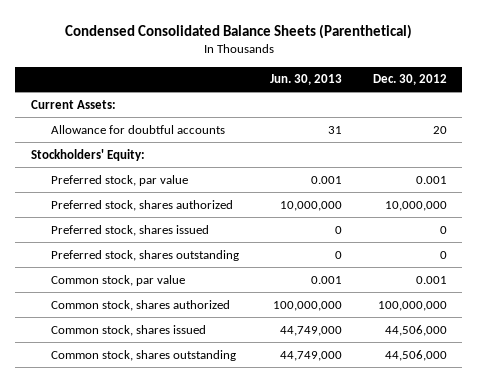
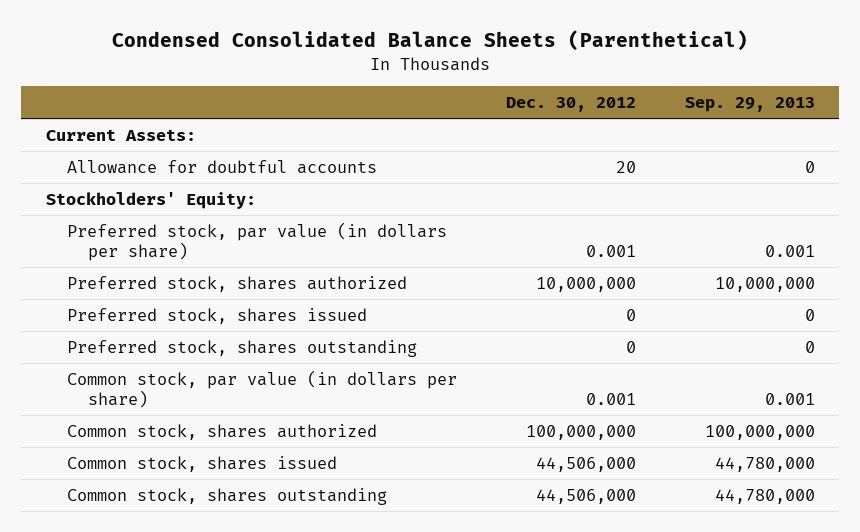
- | Jun. 30, 2013 | Dec. 30, 2012
+ | Dec. 30, 2012 | Sep. 29, 2013
- Preferred stock, par value | 0.001 | 0.001
+ Preferred stock, par value (in dollars per share) | 0.001 | 0.001
- Common stock, par value | 0.001 | 0.001
+ Common stock, par value (in dollars per share) | 0.001 | 0.001

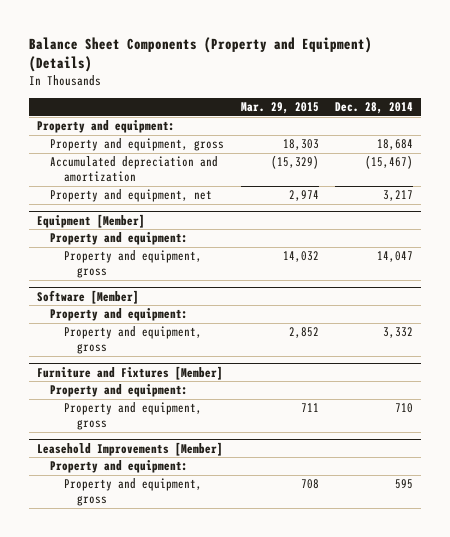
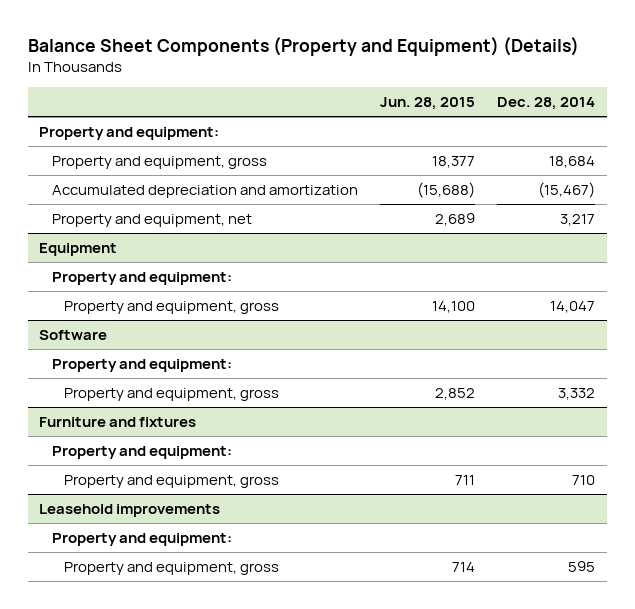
- | Mar. 29, 2015 | Dec. 28, 2014
+ | Jun. 28, 2015 | Dec. 28, 2014
- Equipment [Member]
+ Equipment
- Software [Member]
+ Software
- Furniture and Fixtures [Member]
+ Furniture and fixtures
- Leasehold Improvements [Member]
+ Leasehold improvements

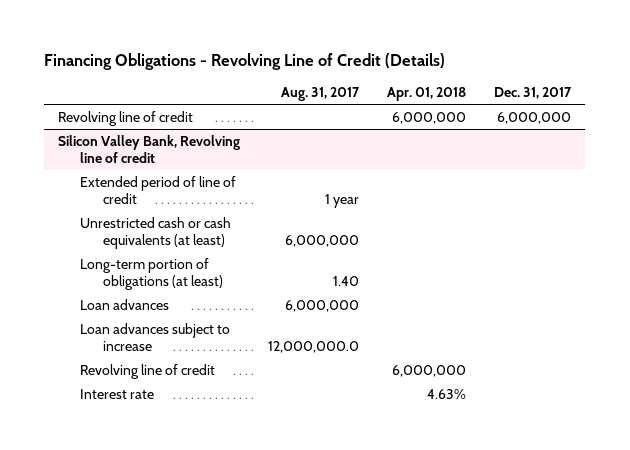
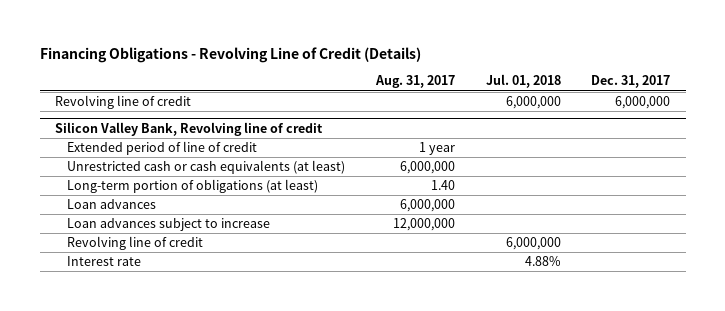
- | Aug. 31, 2017 | Apr. 01, 2018 | Dec. 31, 2017
+ | Aug. 31, 2017 | Jul. 01, 2018 | Dec. 31, 2017
@ Silicon Valley Bank, Revolving line of credit
- Loan advances subject to increase | 12,000,000.0 | |
+ Loan advances subject to increase | 12,000,000 | |

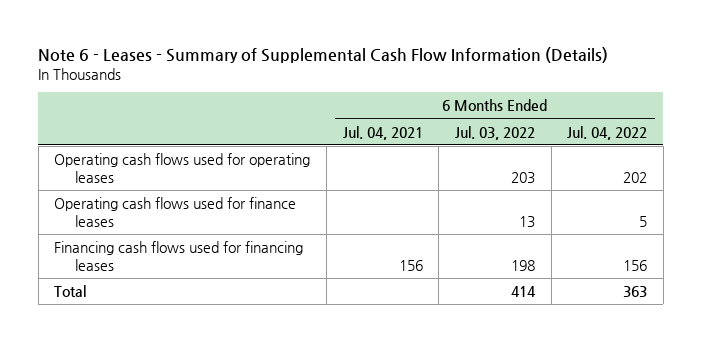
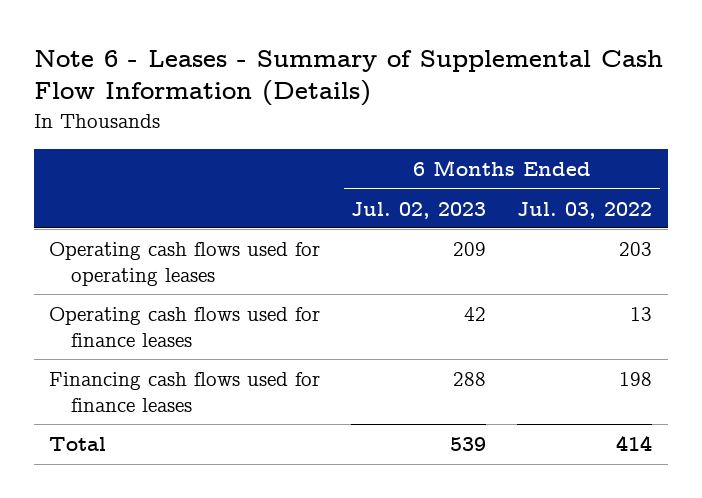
- | 6 Months Ended Jul. 04, 2021 | 6 Months Ended Jul. 03, 2022 | 6 Months Ended Jul. 04, 2022
+ | 6 Months Ended Jul. 02, 2023 | 6 Months Ended Jul. 03, 2022
- Financing cash flows used for financing leases | 156 | 198 | 156
+ Financing cash flows used for finance leases | 288 | 198

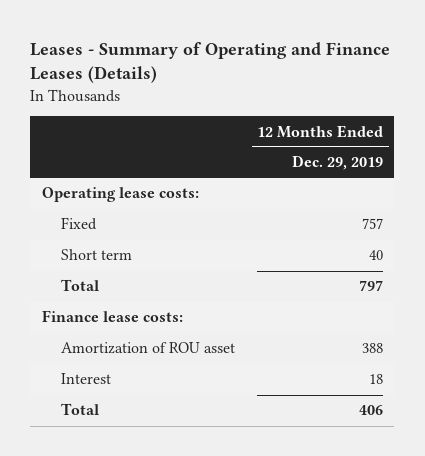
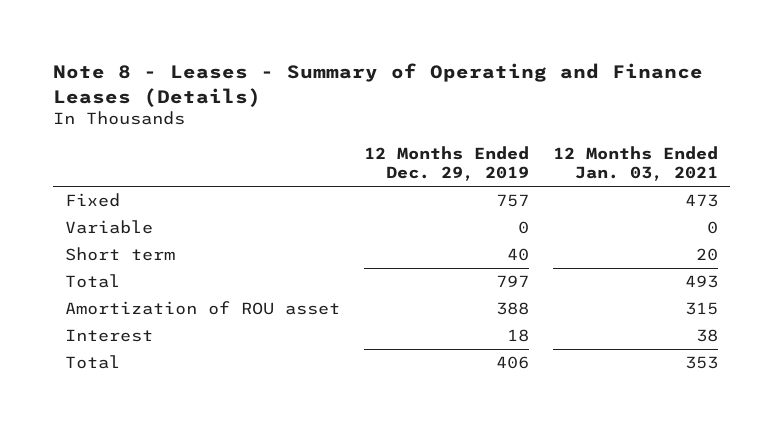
- Leases - Summary of Operating and Finance Leases (Details)
+ Note 8 - Leases - Summary of Operating and Finance Leases (Details)
- | 12 Months Ended Dec. 29, 2019
+ | 12 Months Ended Dec. 29, 2019 | 12 Months Ended Jan. 03, 2021
- Operating lease costs:
+ Variable | 0 | 0
- Finance lease costs:

